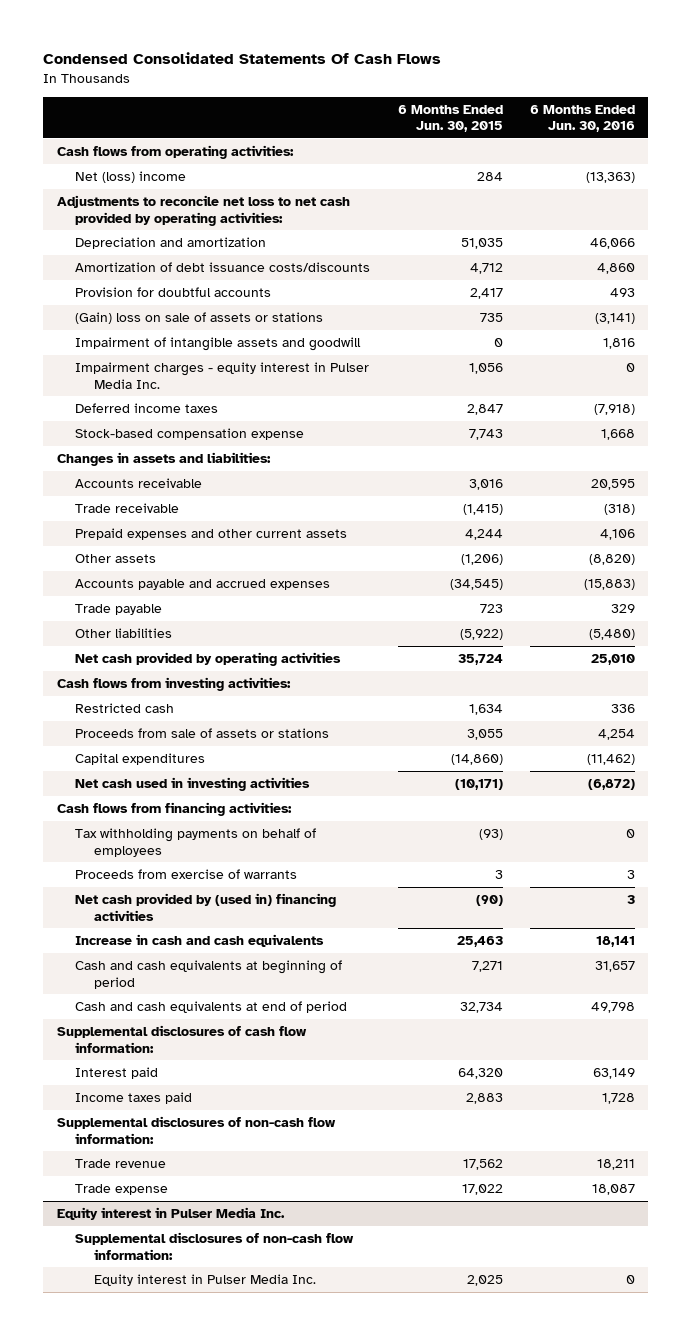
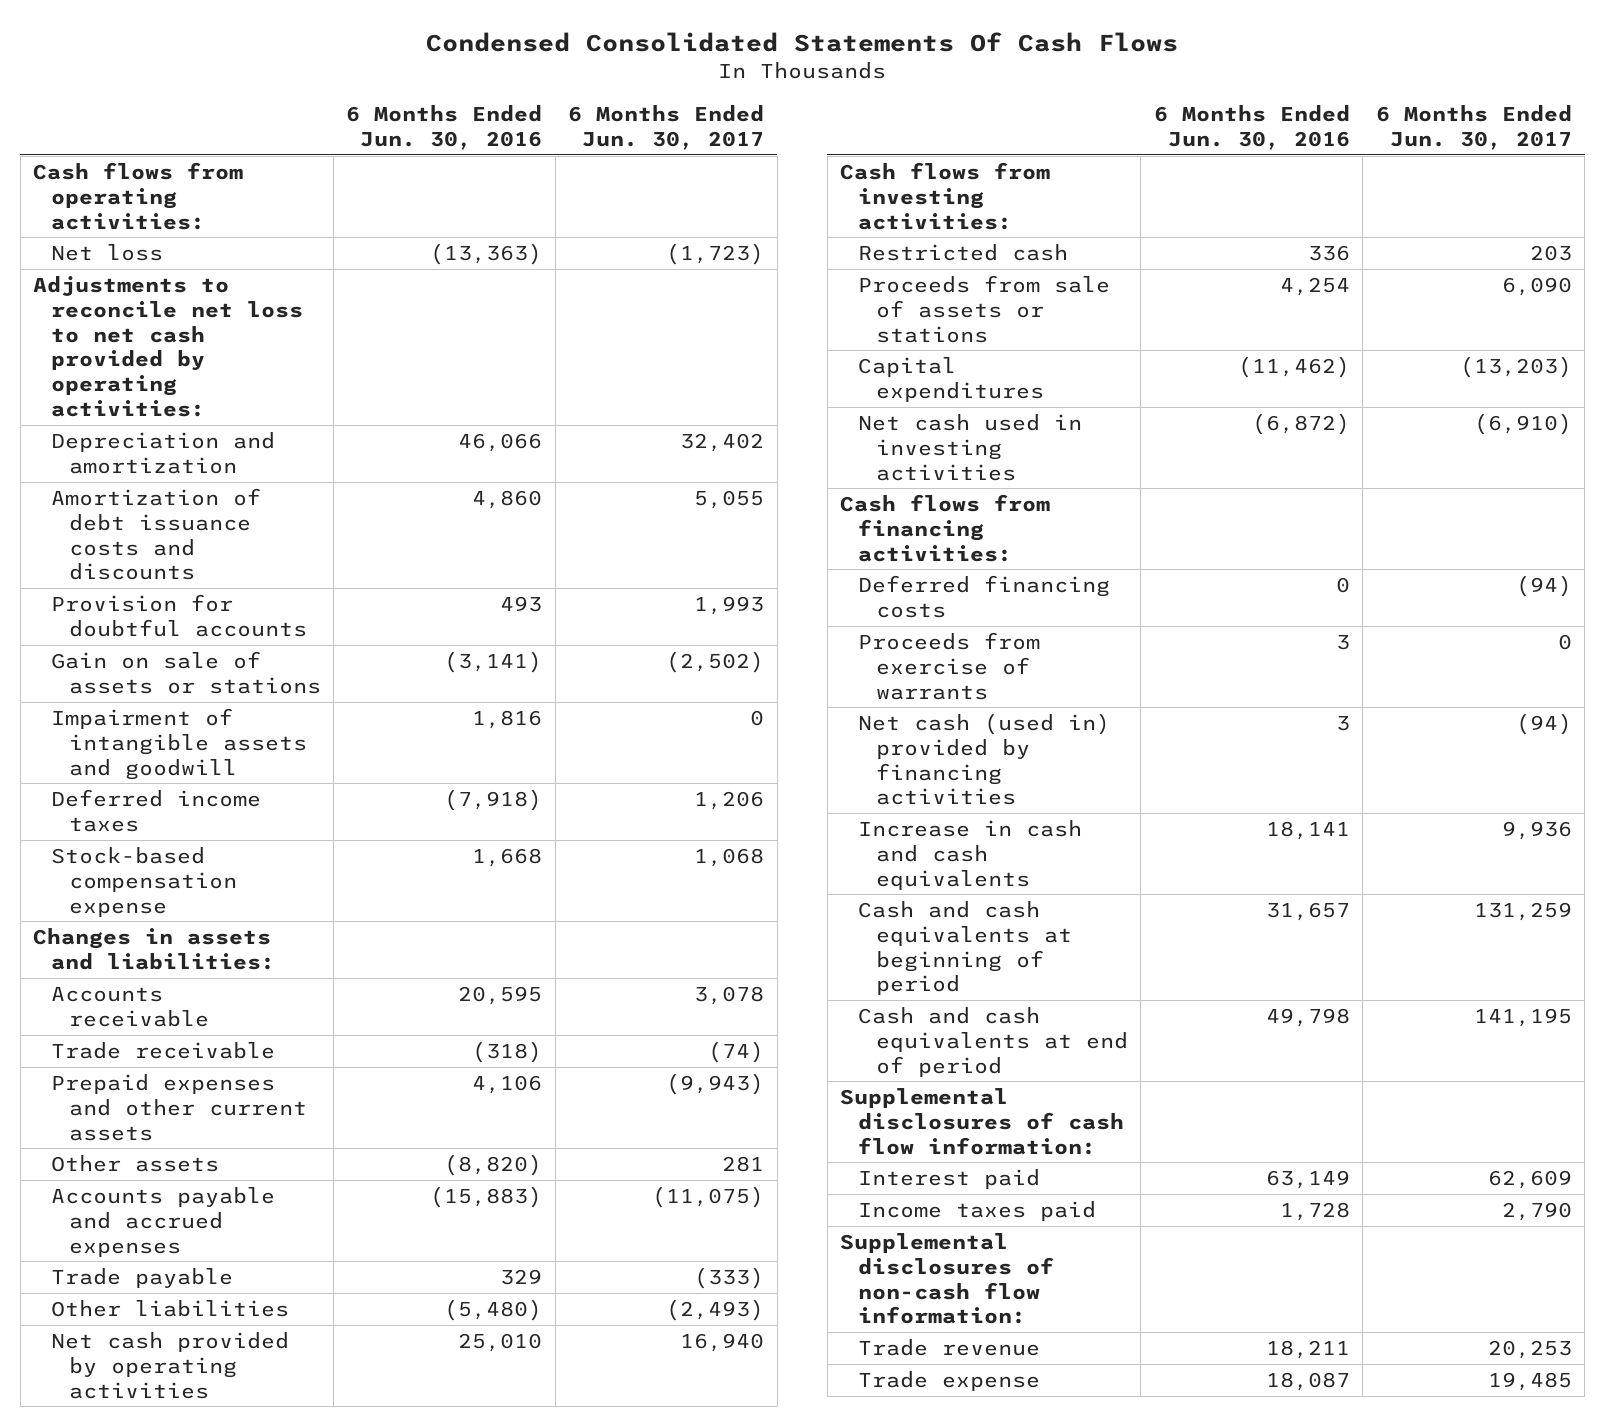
- | 6 Months Ended Jun. 30, 2015 | 6 Months Ended Jun. 30, 2016
+ | 6 Months Ended Jun. 30, 2016 | 6 Months Ended Jun. 30, 2017
- Net (loss) income | 284 | (13,363)
+ Net loss | (13,363) | (1,723)
- Amortization of debt issuance costs/discounts | 4,712 | 4,860
+ Amortization of debt issuance costs and discounts | 4,860 | 5,055
- (Gain) loss on sale of assets or stations | 735 | (3,141)
+ Gain on sale of assets or stations | (3,141) | (2,502)
- Impairment charges - equity interest in Pulser Media Inc. | 1,056 | 0
- Tax withholding payments on behalf of employees | (93) | 0
+ Deferred financing costs | 0 | (94)
- Net cash provided by (used in) financing activities | (90) | 3
+ Net cash (used in) provided by financing activities | 3 | (94)
- Equity interest in Pulser Media Inc.
- Supplemental disclosures of non-cash flow information:
- Equity interest in Pulser Media Inc. | 2,025 | 0

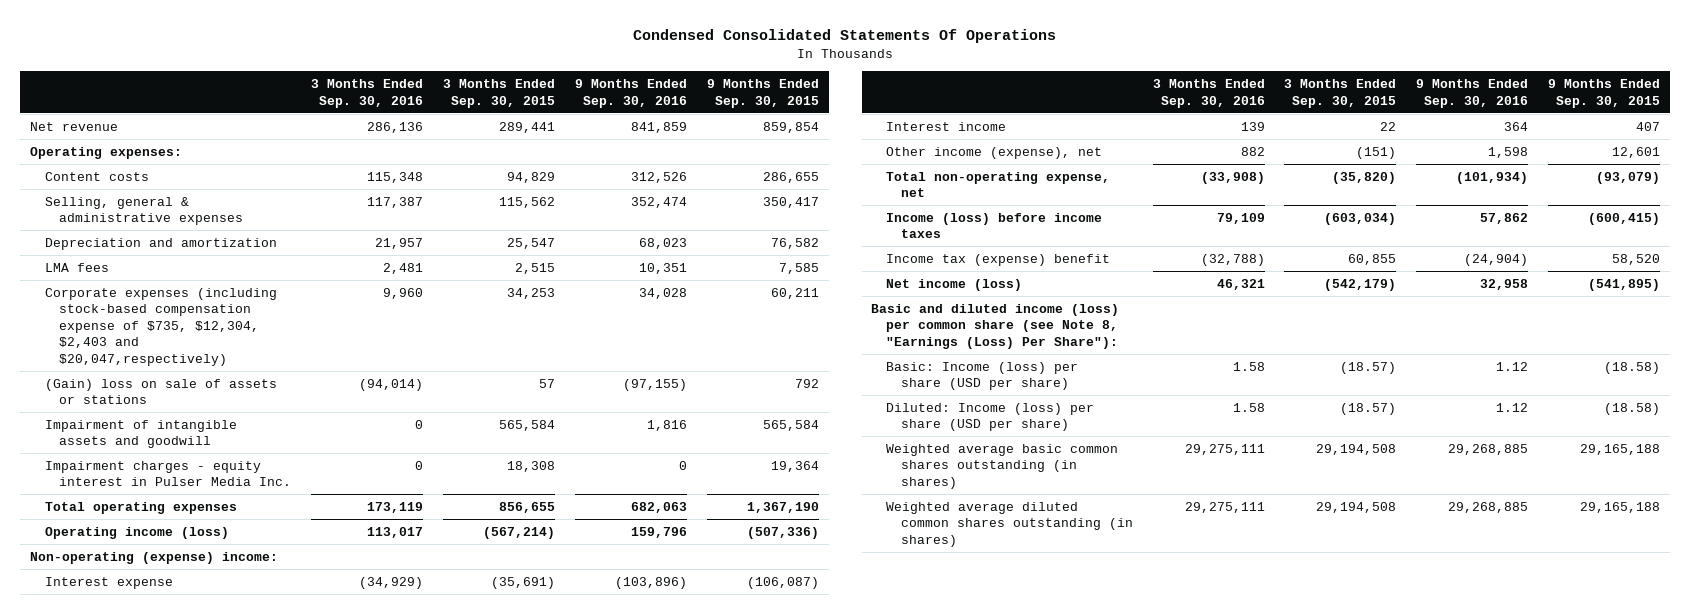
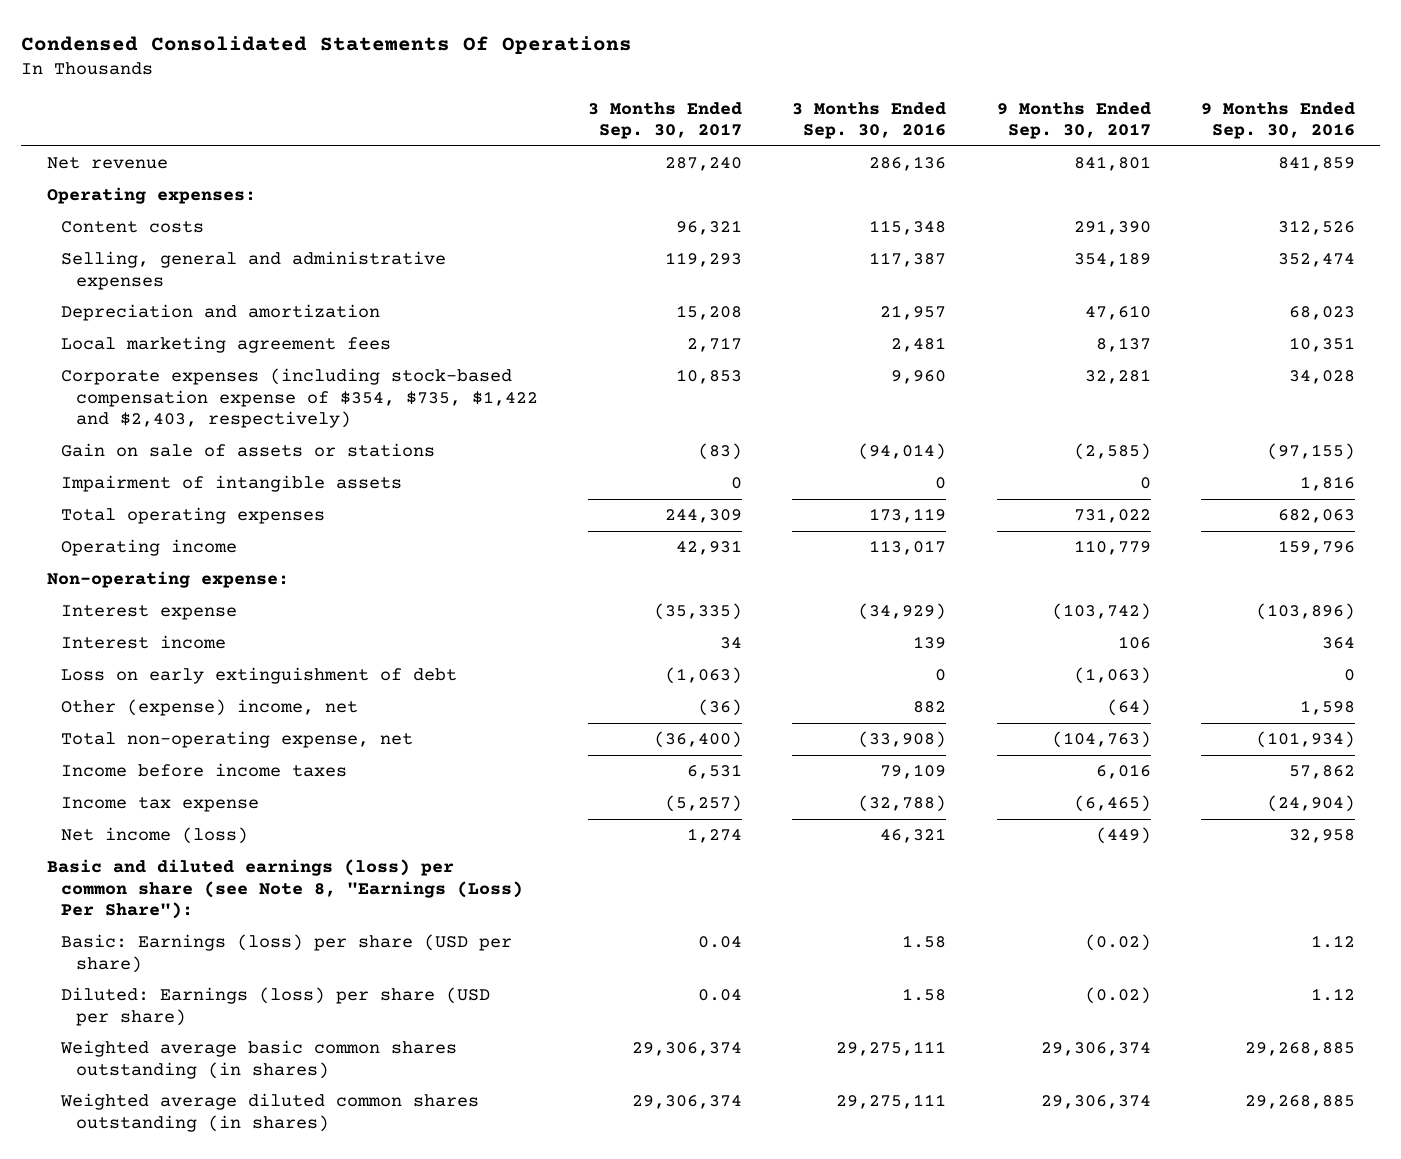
- | 3 Months Ended Sep. 30, 2016 | 3 Months Ended Sep. 30, 2015 | 9 Months Ended Sep. 30, 2016 | 9 Months Ended Sep. 30, 2015
+ | 3 Months Ended Sep. 30, 2017 | 3 Months Ended Sep. 30, 2016 | 9 Months Ended Sep. 30, 2017 | 9 Months Ended Sep. 30, 2016
- Selling, general & administrative expenses | 117,387 | 115,562 | 352,474 | 350,417
+ Selling, general and administrative expenses | 119,293 | 117,387 | 354,189 | 352,474
- LMA fees | 2,481 | 2,515 | 10,351 | 7,585
- Corporate expenses (including stock-based compensation expense of $735, $12,304, $2,403 and $20,047,respectively) | 9,960 | 34,253 | 34,028 | 60,211
- (Gain) loss on sale of assets or stations | (94,014) | 57 | (97,155) | 792
- Impairment of intangible assets and goodwill | 0 | 565,584 | 1,816 | 565,584
- Impairment charges - equity interest in Pulser Media Inc. | 0 | 18,308 | 0 | 19,364
+ Local marketing agreement fees | 2,717 | 2,481 | 8,137 | 10,351
+ Corporate expenses (including stock-based compensation expense of $354, $735, $1,422 and $2,403, respectively) | 10,853 | 9,960 | 32,281 | 34,028
+ Gain on sale of assets or stations | (83) | (94,014) | (2,585) | (97,155)
+ Impairment of intangible assets | 0 | 0 | 0 | 1,816
- Operating income (loss) | 113,017 | (567,214) | 159,796 | (507,336)
- Non-operating (expense) income:
+ Operating income | 42,931 | 113,017 | 110,779 | 159,796
+ Non-operating expense:
- Other income (expense), net | 882 | (151) | 1,598 | 12,601
+ Loss on early extinguishment of debt | (1,063) | 0 | (1,063) | 0
+ Other (expense) income, net | (36) | 882 | (64) | 1,598
- Income (loss) before income taxes | 79,109 | (603,034) | 57,862 | (600,415)
- Income tax (expense) benefit | (32,788) | 60,855 | (24,904) | 58,520
+ Income before income taxes | 6,531 | 79,109 | 6,016 | 57,862
+ Income tax expense | (5,257) | (32,788) | (6,465) | (24,904)
- Basic and diluted income (loss) per common share (see Note 8, "Earnings (Loss) Per Share"):
- Basic: Income (loss) per share (USD per share) | 1.58 | (18.57) | 1.12 | (18.58)
- Diluted: Income (loss) per share (USD per share) | 1.58 | (18.57) | 1.12 | (18.58)
+ Basic and diluted earnings (loss) per common share (see Note 8, "Earnings (Loss) Per Share"):
+ Basic: Earnings (loss) per share (USD per share) | 0.04 | 1.58 | (0.02) | 1.12
+ Diluted: Earnings (loss) per share (USD per share) | 0.04 | 1.58 | (0.02) | 1.12

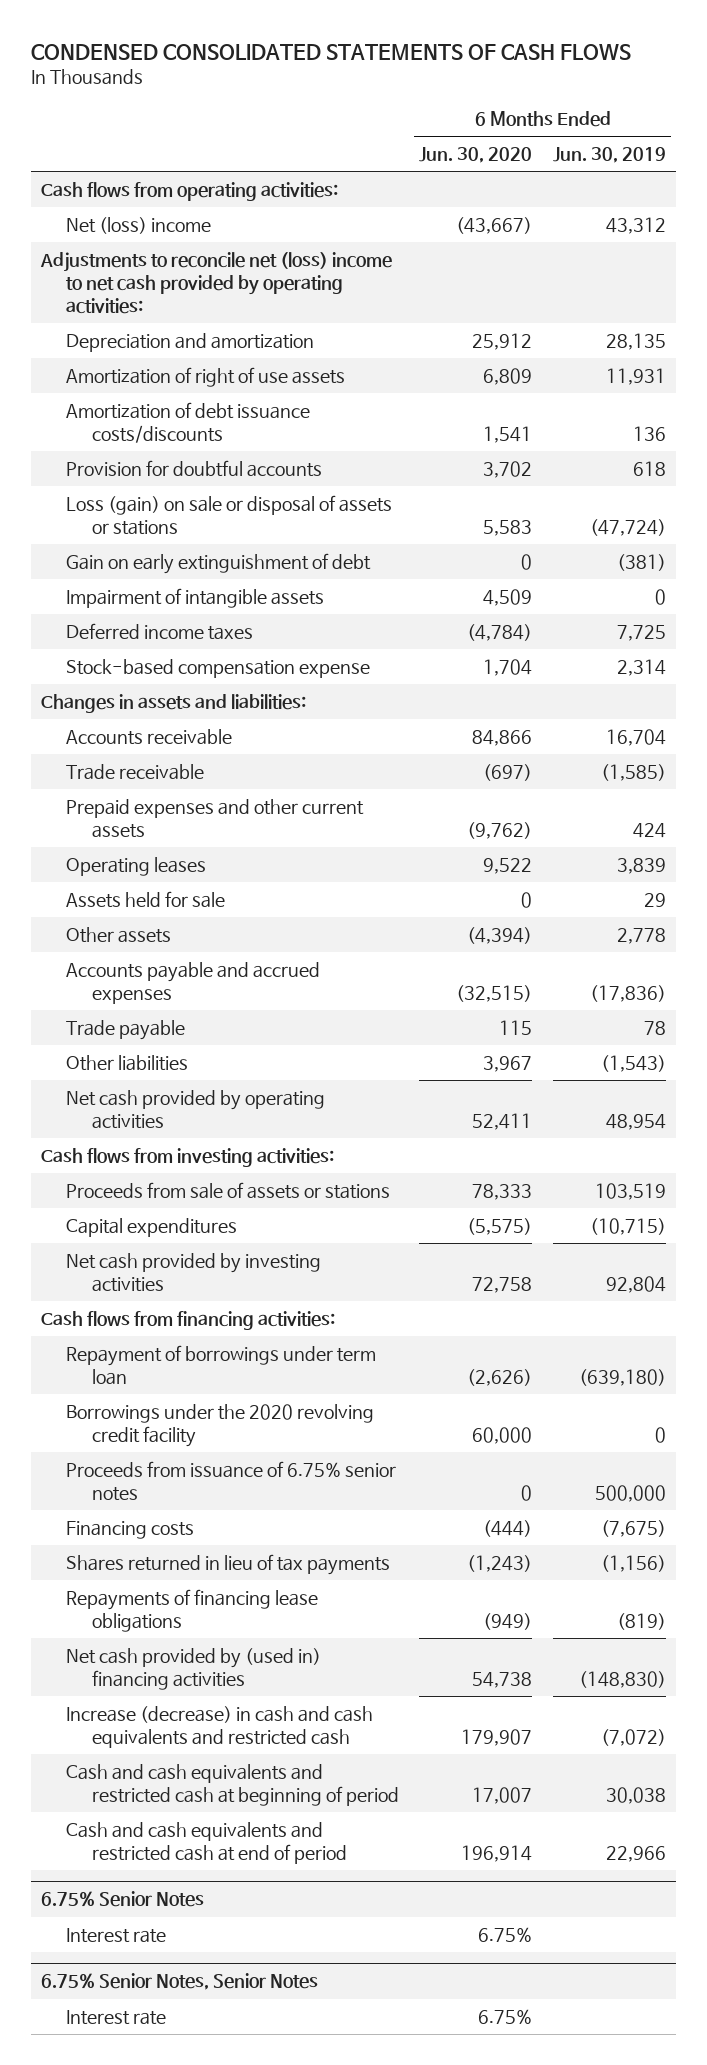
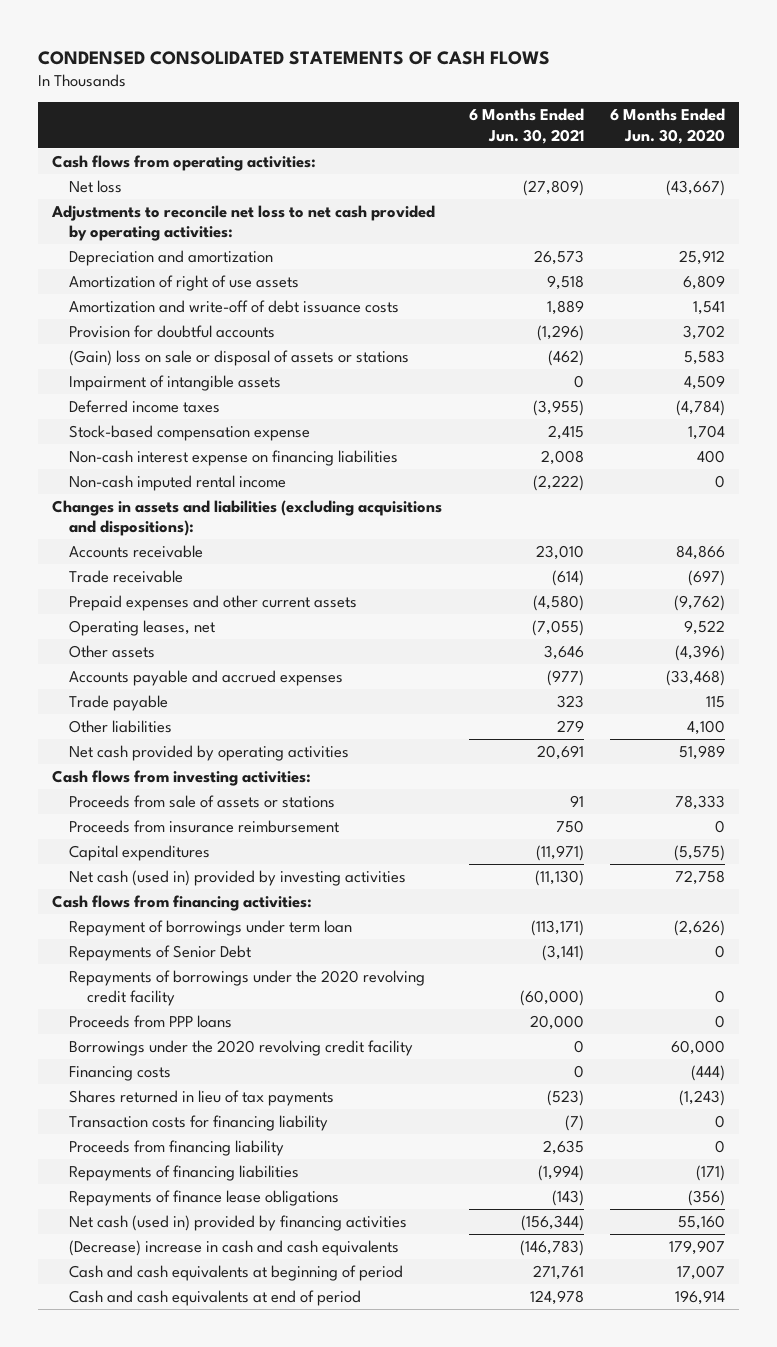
- | 6 Months Ended Jun. 30, 2020 | 6 Months Ended Jun. 30, 2019
+ | 6 Months Ended Jun. 30, 2021 | 6 Months Ended Jun. 30, 2020
- Net (loss) income | (43,667) | 43,312
- Adjustments to reconcile net (loss) income to net cash provided by operating activities:
+ Net loss | (27,809) | (43,667)
+ Adjustments to reconcile net loss to net cash provided by operating activities:
- Amortization of debt issuance costs/discounts | 1,541 | 136
+ Amortization and write-off of debt issuance costs | 1,889 | 1,541
- Loss (gain) on sale or disposal of assets or stations | 5,583 | (47,724)
- Gain on early extinguishment of debt | 0 | (381)
+ (Gain) loss on sale or disposal of assets or stations | (462) | 5,583
- Changes in assets and liabilities:
+ Non-cash interest expense on financing liabilities | 2,008 | 400
+ Non-cash imputed rental income | (2,222) | 0
+ Changes in assets and liabilities (excluding acquisitions and dispositions):
- Operating leases | 9,522 | 3,839
- Assets held for sale | 0 | 29
- Other assets | (4,394) | 2,778
- Accounts payable and accrued expenses | (32,515) | (17,836)
+ Operating leases, net | (7,055) | 9,522
+ Other assets | 3,646 | (4,396)
+ Accounts payable and accrued expenses | (977) | (33,468)
- Other liabilities | 3,967 | (1,543)
- Net cash provided by operating activities | 52,411 | 48,954
+ Other liabilities | 279 | 4,100
+ Net cash provided by operating activities | 20,691 | 51,989
+ Proceeds from insurance reimbursement | 750 | 0
- Net cash provided by investing activities | 72,758 | 92,804
+ Net cash (used in) provided by investing activities | (11,130) | 72,758
+ Repayments of Senior Debt | (3,141) | 0
+ Repayments of borrowings under the 2020 revolving credit facility | (60,000) | 0
+ Proceeds from PPP loans | 20,000 | 0
- Proceeds from issuance of 6.75% senior notes | 0 | 500,000
- Repayments of financing lease obligations | (949) | (819)
- Net cash provided by (used in) financing activities | 54,738 | (148,830)
- Increase (decrease) in cash and cash equivalents and restricted cash | 179,907 | (7,072)
- Cash and cash equivalents and restricted cash at beginning of period | 17,007 | 30,038
- Cash and cash equivalents and restricted cash at end of period | 196,914 | 22,966
- 6.75% Senior Notes
- Interest rate | 6.75% |
- 6.75% Senior Notes, Senior Notes
- Interest rate | 6.75% |
+ Transaction costs for financing liability | (7) | 0
+ Proceeds from financing liability | 2,635 | 0
+ Repayments of financing liabilities | (1,994) | (171)
+ Repayments of finance lease obligations | (143) | (356)
+ Net cash (used in) provided by financing activities | (156,344) | 55,160
+ (Decrease) increase in cash and cash equivalents | (146,783) | 179,907
+ Cash and cash equivalents at beginning of period | 271,761 | 17,007
+ Cash and cash equivalents at end of period | 124,978 | 196,914

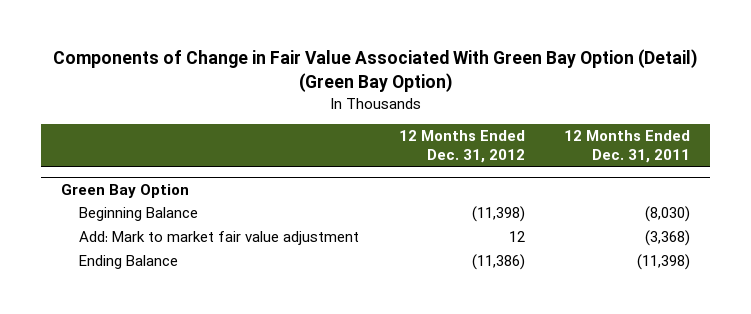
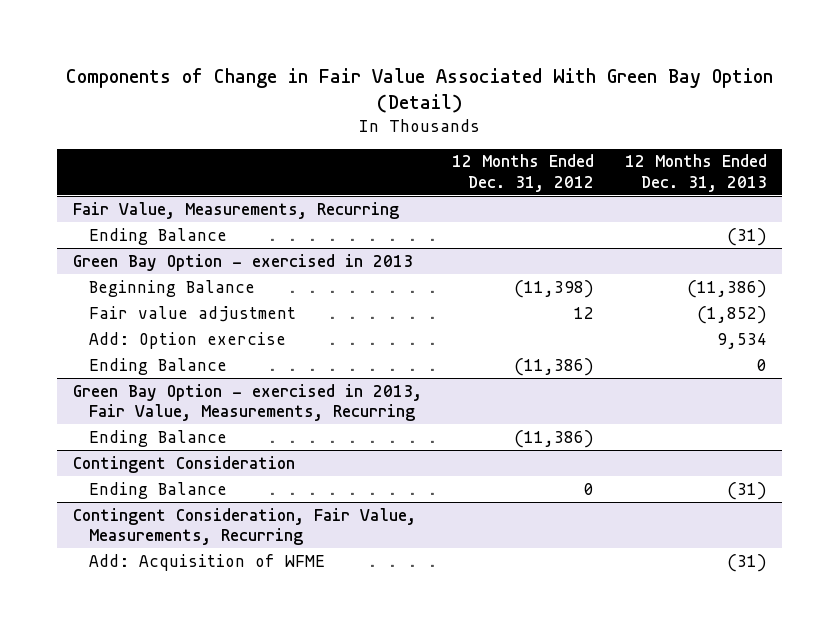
- Components of Change in Fair Value Associated With Green Bay Option (Detail) (Green Bay Option)
+ Components of Change in Fair Value Associated With Green Bay Option (Detail)
- | 12 Months Ended Dec. 31, 2012 | 12 Months Ended Dec. 31, 2011
+ | 12 Months Ended Dec. 31, 2012 | 12 Months Ended Dec. 31, 2013
- Green Bay Option
+ Fair Value, Measurements, Recurring
+ Ending Balance | | (31)
+ Green Bay Option - exercised in 2013
- Add: Mark to market fair value adjustment | 12 | (3,368)
+ Fair value adjustment | 12 | (1,852)
+ Add: Option exercise | | 9,534
+ Green Bay Option - exercised in 2013, Fair Value, Measurements, Recurring
+ Ending Balance | (11,386) |
+ Contingent Consideration
+ Ending Balance | 0 | (31)
+ Contingent Consideration, Fair Value, Measurements, Recurring
+ Add: Acquisition of WFME | | (31)

